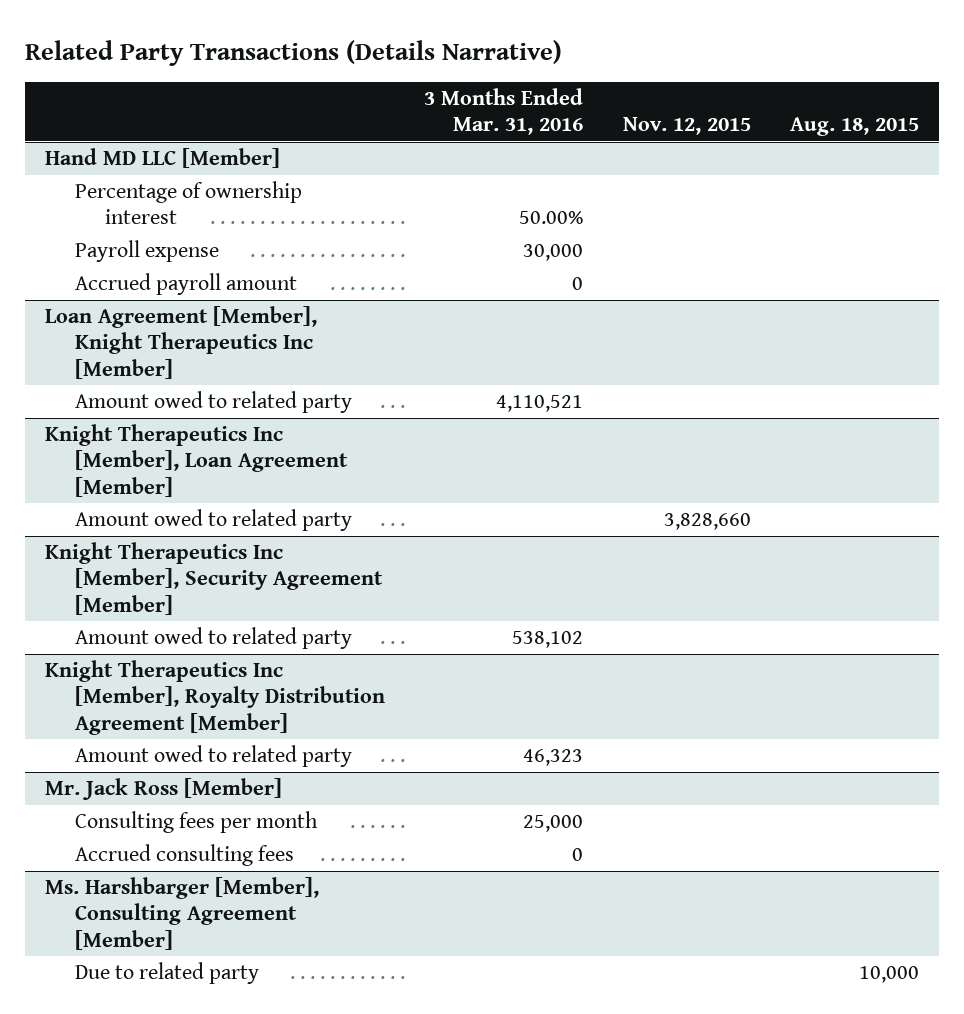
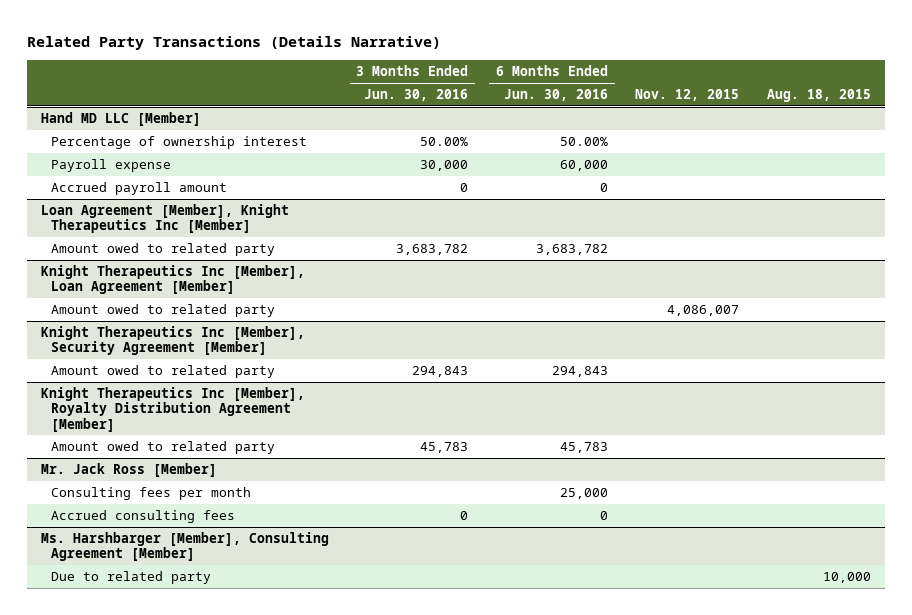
- | 3 Months Ended Mar. 31, 2016 | Nov. 12, 2015 | Aug. 18, 2015
+ | 3 Months Ended Jun. 30, 2016 | 6 Months Ended Jun. 30, 2016 | Nov. 12, 2015 | Aug. 18, 2015
@ Knight Therapeutics Inc [Member], Loan Agreement [Member]
- Amount owed to related party | | 3,828,660 |
+ Amount owed to related party | | | 4,086,007 |

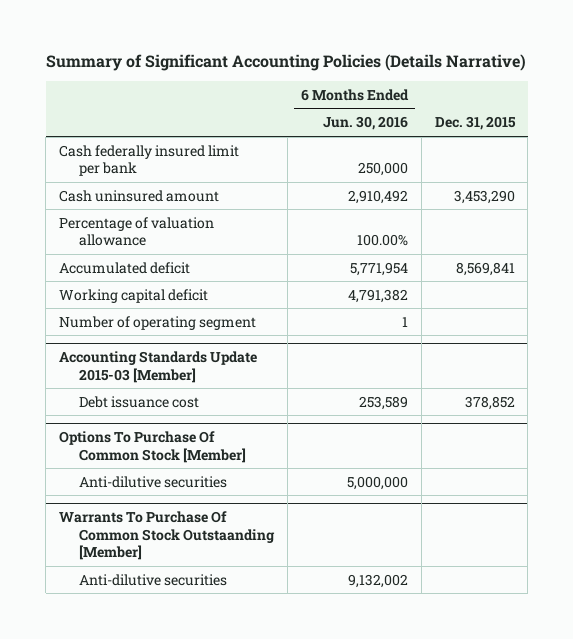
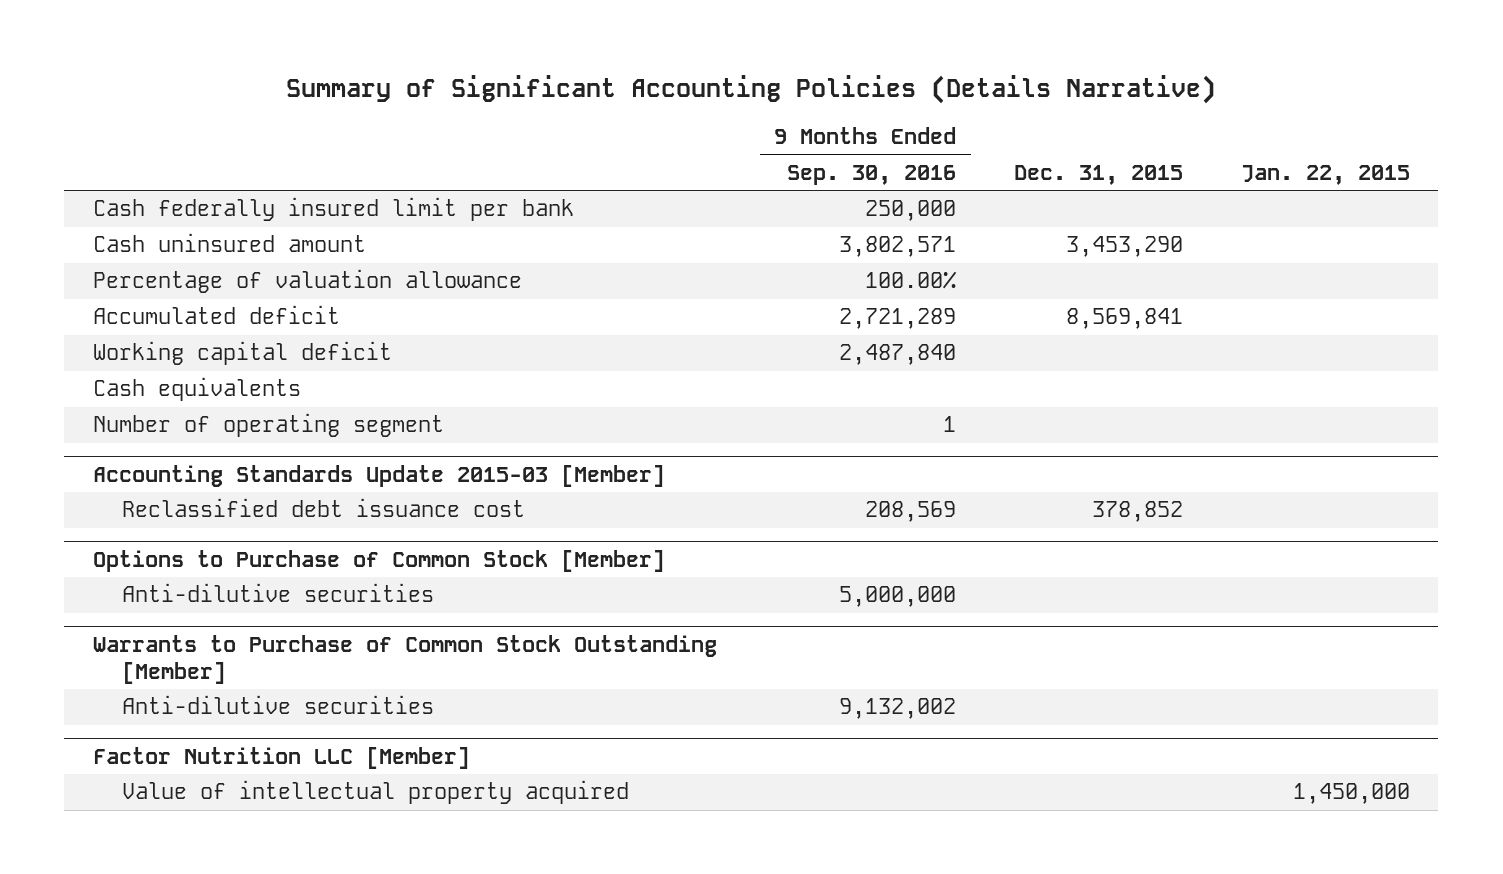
- | 6 Months Ended Jun. 30, 2016 | Dec. 31, 2015
+ | 9 Months Ended Sep. 30, 2016 | Dec. 31, 2015 | Jan. 22, 2015
+ Cash equivalents
@ Accounting Standards Update 2015-03 [Member]
- Debt issuance cost | 253,589 | 378,852
- Options To Purchase Of Common Stock [Member]
@ Accounting Standards Update 2015-03 [Member]
+ Reclassified debt issuance cost | 208,569 | 378,852 |
+ Options to Purchase of Common Stock [Member]
- Warrants To Purchase Of Common Stock Outstaanding [Member]
- Anti-dilutive securities | 9,132,002 |
+ Warrants to Purchase of Common Stock Outstanding [Member]
+ Anti-dilutive securities | 9,132,002 | |
+ Factor Nutrition LLC [Member]
+ Value of intellectual property acquired | | | 1,450,000

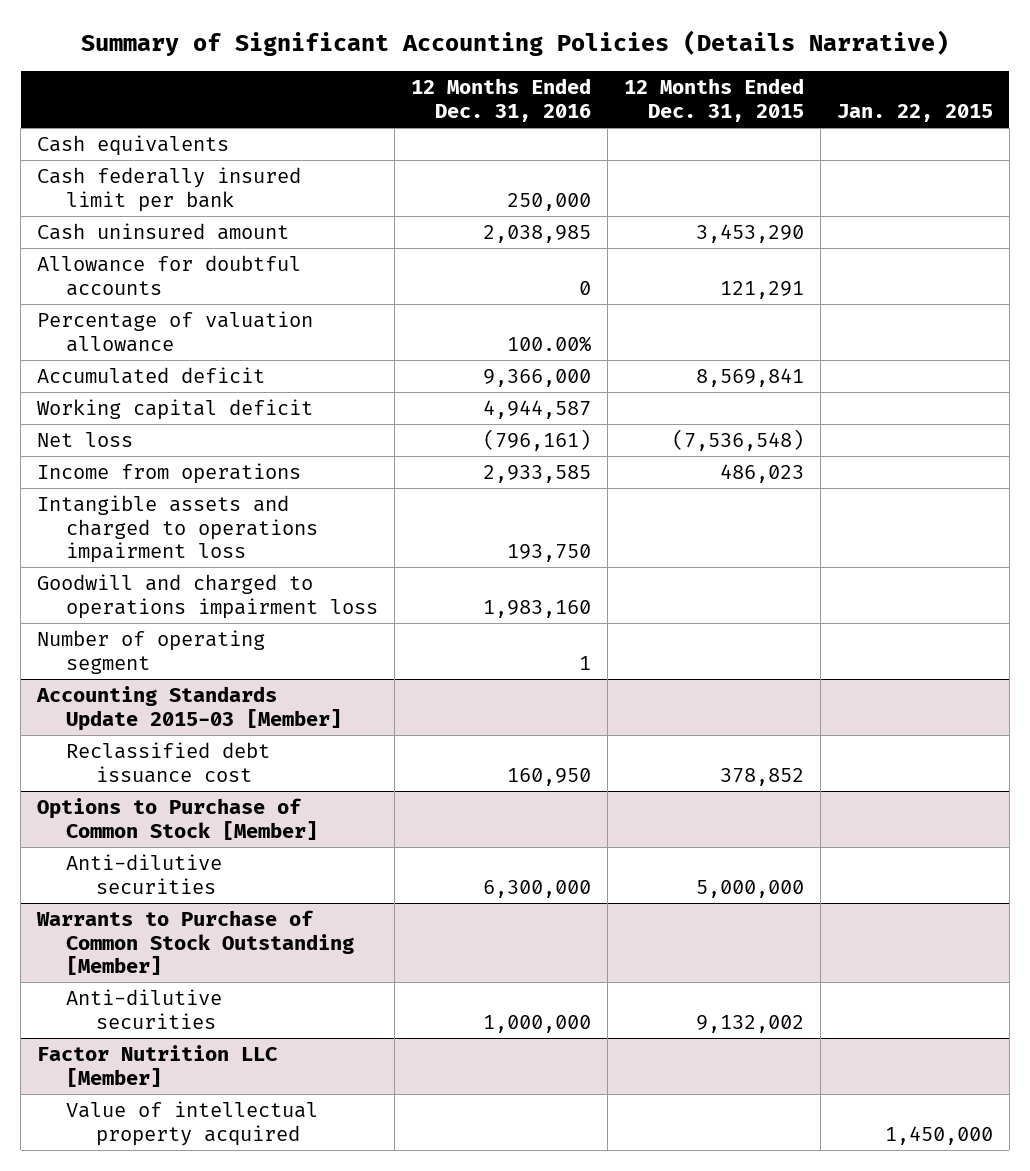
- | 9 Months Ended Sep. 30, 2016 | Dec. 31, 2015 | Jan. 22, 2015
+ | 12 Months Ended Dec. 31, 2016 | 12 Months Ended Dec. 31, 2015 | Jan. 22, 2015
moved up: Cash equivalents
+ Allowance for doubtful accounts | 0 | 121,291 |
+ Net loss | (796,161) | (7,536,548) |
+ Income from operations | 2,933,585 | 486,023 |
+ Intangible assets and charged to operations impairment loss | 193,750 | |
+ Goodwill and charged to operations impairment loss | 1,983,160 | |

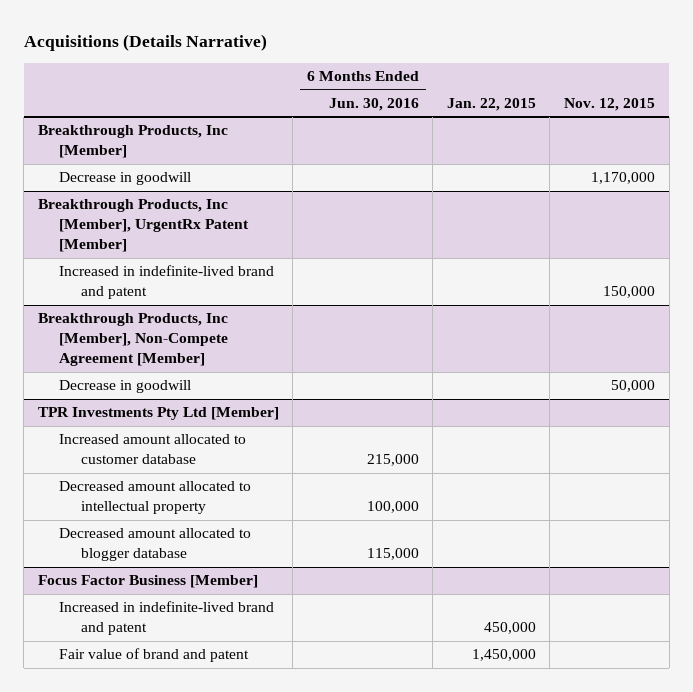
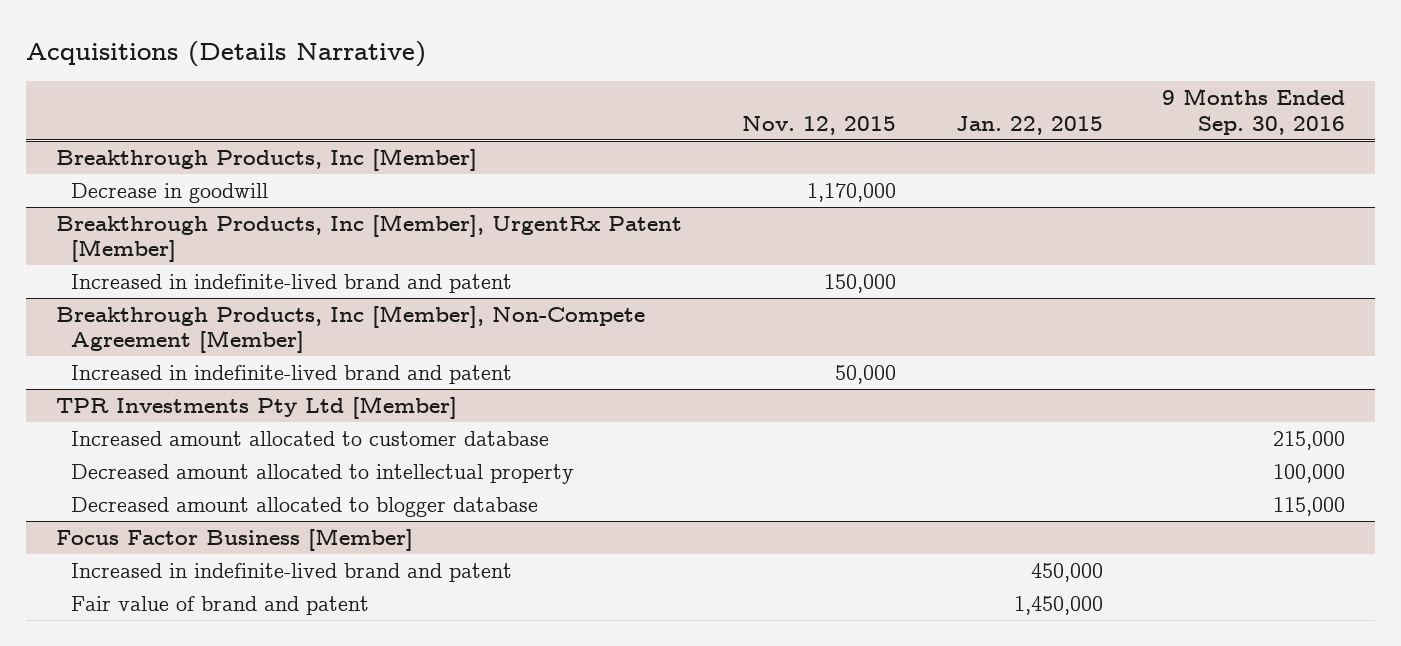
- | 6 Months Ended Jun. 30, 2016 | Jan. 22, 2015 | Nov. 12, 2015
+ | Nov. 12, 2015 | Jan. 22, 2015 | 9 Months Ended Sep. 30, 2016
@ Breakthrough Products, Inc [Member], Non-Compete Agreement [Member]
- Decrease in goodwill | | | 50,000
+ Increased in indefinite-lived brand and patent | 50,000 | |

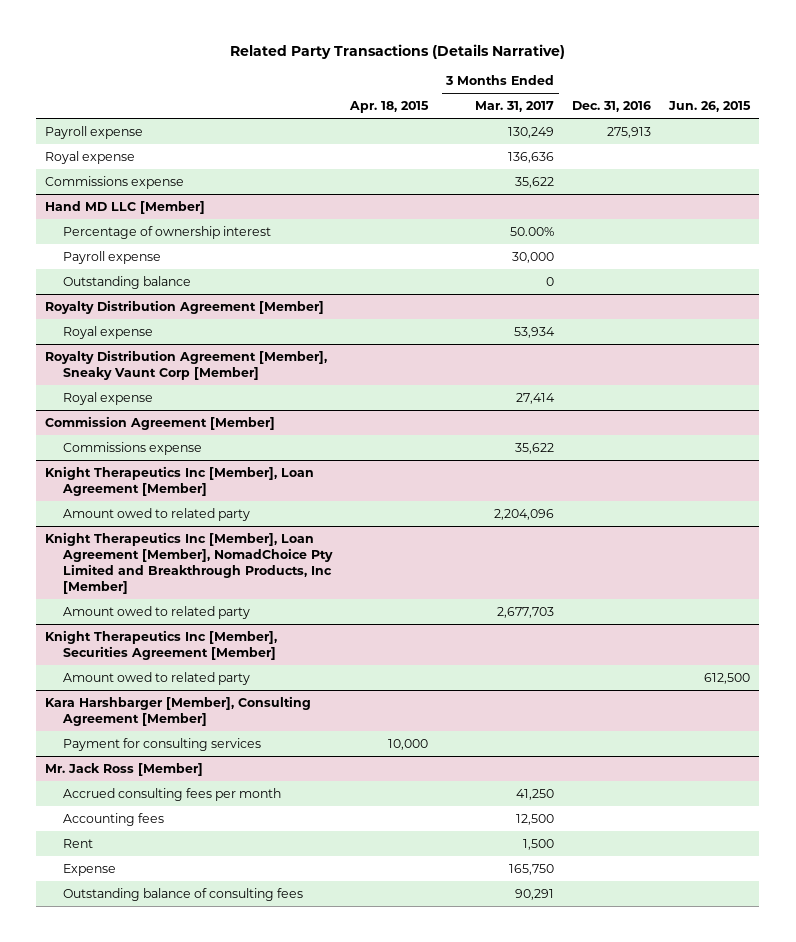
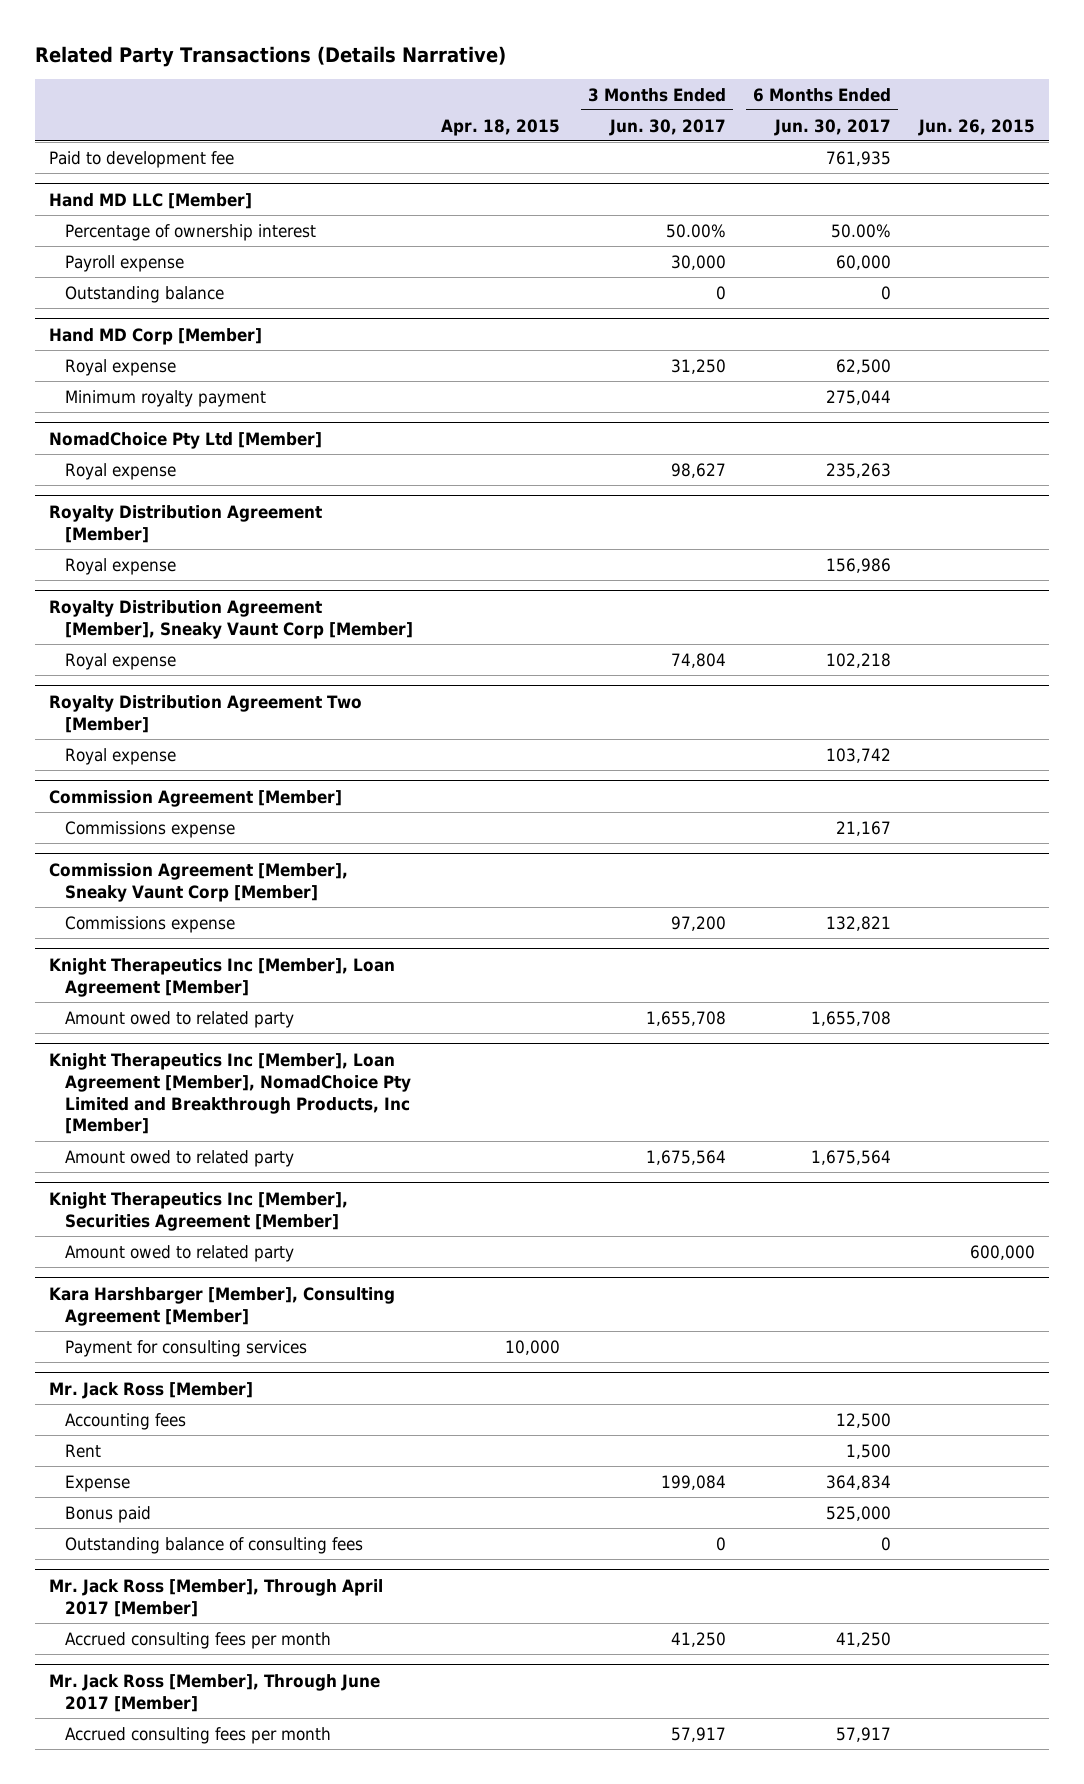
- | Apr. 18, 2015 | 3 Months Ended Mar. 31, 2017 | Dec. 31, 2016 | Jun. 26, 2015
+ | Apr. 18, 2015 | 3 Months Ended Jun. 30, 2017 | 6 Months Ended Jun. 30, 2017 | Jun. 26, 2015
- Payroll expense | | 130,249 | 275,913 |
- Royal expense | | 136,636 | |
- Commissions expense | | 35,622 | |
+ Paid to development fee | | | 761,935 |
+ Hand MD Corp [Member]
+ Royal expense | | 31,250 | 62,500 |
+ Minimum royalty payment | | | 275,044 |
+ NomadChoice Pty Ltd [Member]
+ Royal expense | | 98,627 | 235,263 |
+ Royalty Distribution Agreement Two [Member]
+ Royal expense | | | 103,742 |
+ Commission Agreement [Member], Sneaky Vaunt Corp [Member]
+ Commissions expense | | 97,200 | 132,821 |
@ Knight Therapeutics Inc [Member], Securities Agreement [Member]
- Amount owed to related party | | | | 612,500
+ Amount owed to related party | | | | 600,000
@ Mr. Jack Ross [Member]
- Accrued consulting fees per month | | 41,250 | |
+ Bonus paid | | | 525,000 |
+ Mr. Jack Ross [Member], Through April 2017 [Member]
+ Accrued consulting fees per month | | 41,250 | 41,250 |
+ Mr. Jack Ross [Member], Through June 2017 [Member]
+ Accrued consulting fees per month | | 57,917 | 57,917 |

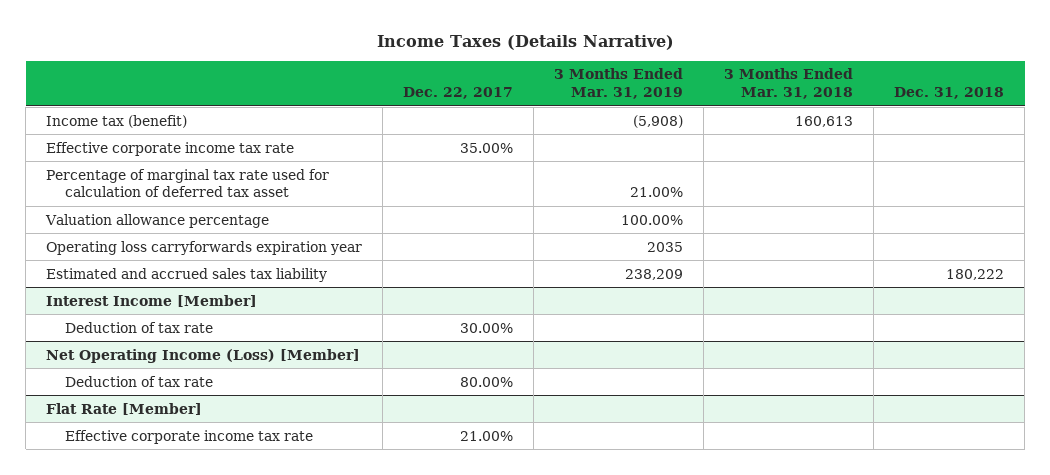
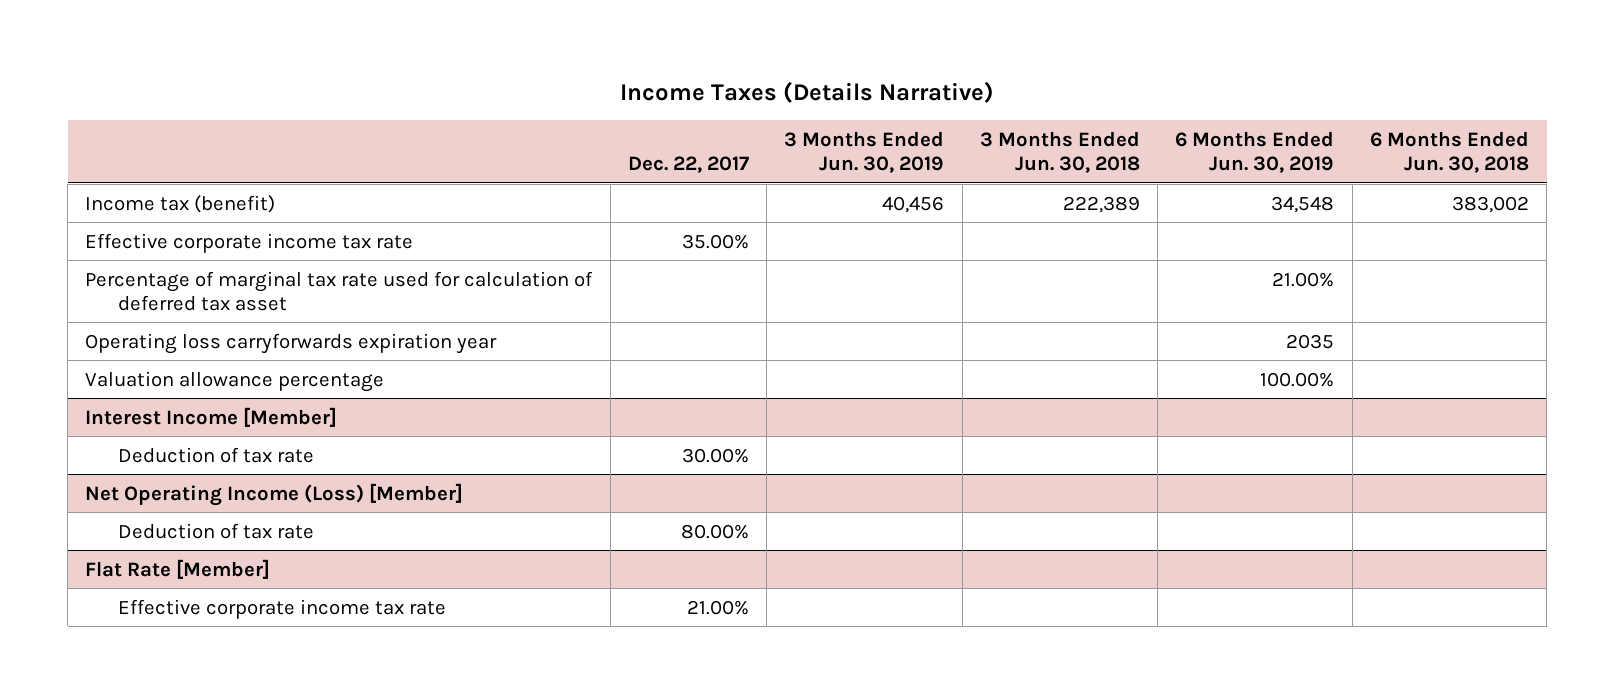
- | Dec. 22, 2017 | 3 Months Ended Mar. 31, 2019 | 3 Months Ended Mar. 31, 2018 | Dec. 31, 2018
+ | Dec. 22, 2017 | 3 Months Ended Jun. 30, 2019 | 3 Months Ended Jun. 30, 2018 | 6 Months Ended Jun. 30, 2019 | 6 Months Ended Jun. 30, 2018
- Estimated and accrued sales tax liability | | 238,209 | | 180,222
moved down: Valuation allowance percentage | | | | 100.00% |

